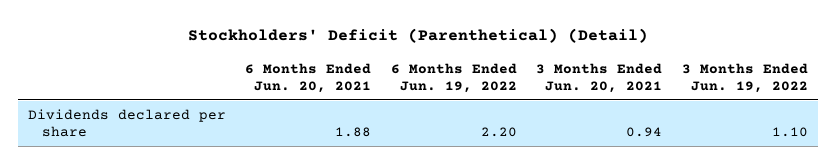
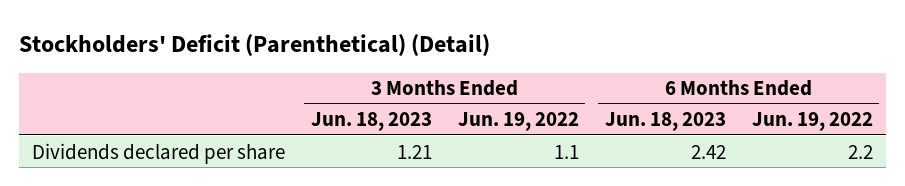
- | 6 Months Ended Jun. 20, 2021 | 6 Months Ended Jun. 19, 2022 | 3 Months Ended Jun. 20, 2021 | 3 Months Ended Jun. 19, 2022
+ | 3 Months Ended Jun. 18, 2023 | 3 Months Ended Jun. 19, 2022 | 6 Months Ended Jun. 18, 2023 | 6 Months Ended Jun. 19, 2022
- Dividends declared per share | 1.88 | 2.20 | 0.94 | 1.10
+ Dividends declared per share | 1.21 | 1.1 | 2.42 | 2.2

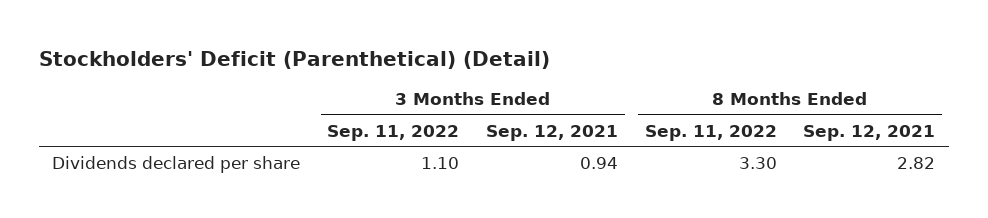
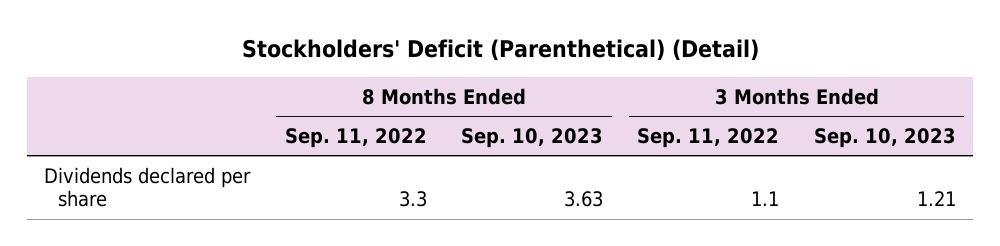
- | 3 Months Ended Sep. 11, 2022 | 3 Months Ended Sep. 12, 2021 | 8 Months Ended Sep. 11, 2022 | 8 Months Ended Sep. 12, 2021
+ | 8 Months Ended Sep. 11, 2022 | 8 Months Ended Sep. 10, 2023 | 3 Months Ended Sep. 11, 2022 | 3 Months Ended Sep. 10, 2023
- Dividends declared per share | 1.10 | 0.94 | 3.30 | 2.82
+ Dividends declared per share | 3.3 | 3.63 | 1.1 | 1.21

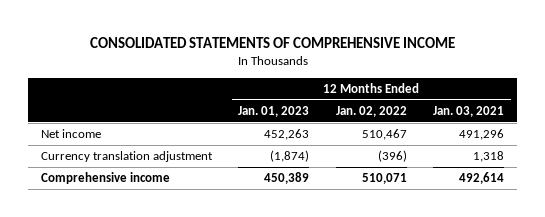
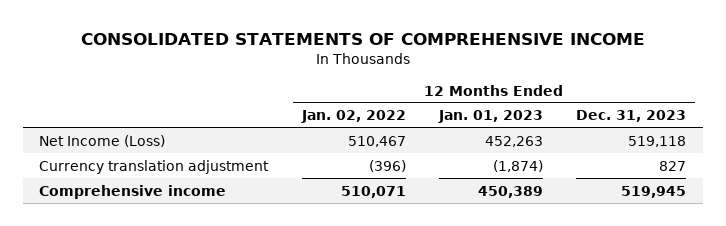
- | 12 Months Ended Jan. 01, 2023 | 12 Months Ended Jan. 02, 2022 | 12 Months Ended Jan. 03, 2021
+ | 12 Months Ended Jan. 02, 2022 | 12 Months Ended Jan. 01, 2023 | 12 Months Ended Dec. 31, 2023
- Net income | 452,263 | 510,467 | 491,296
+ Net Income (Loss) | 510,467 | 452,263 | 519,118

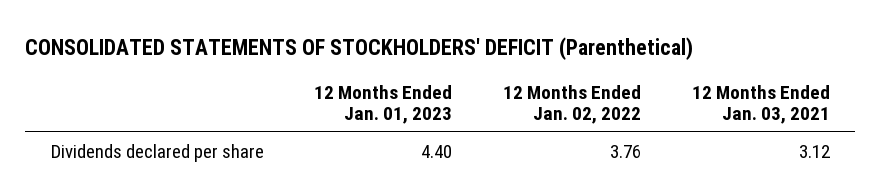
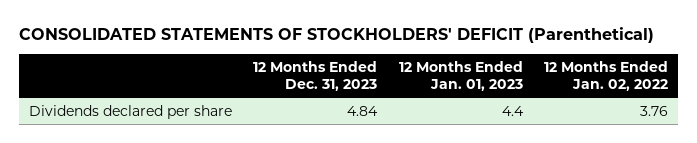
- | 12 Months Ended Jan. 01, 2023 | 12 Months Ended Jan. 02, 2022 | 12 Months Ended Jan. 03, 2021
+ | 12 Months Ended Dec. 31, 2023 | 12 Months Ended Jan. 01, 2023 | 12 Months Ended Jan. 02, 2022
- Dividends declared per share | 4.40 | 3.76 | 3.12
+ Dividends declared per share | 4.84 | 4.4 | 3.76

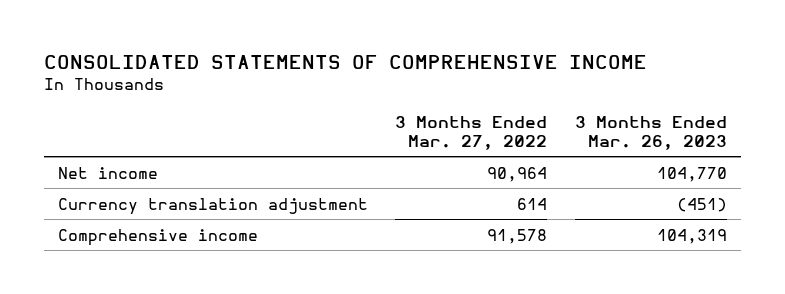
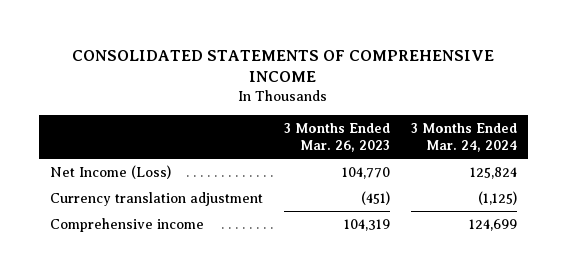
- | 3 Months Ended Mar. 27, 2022 | 3 Months Ended Mar. 26, 2023
+ | 3 Months Ended Mar. 26, 2023 | 3 Months Ended Mar. 24, 2024
- Net income | 90,964 | 104,770
+ Net Income (Loss) | 104,770 | 125,824

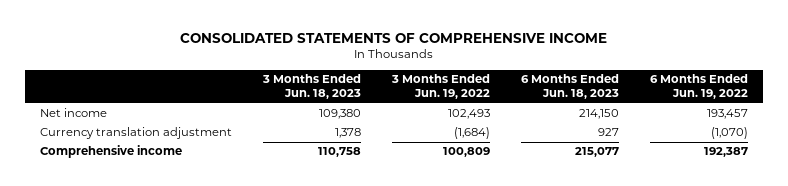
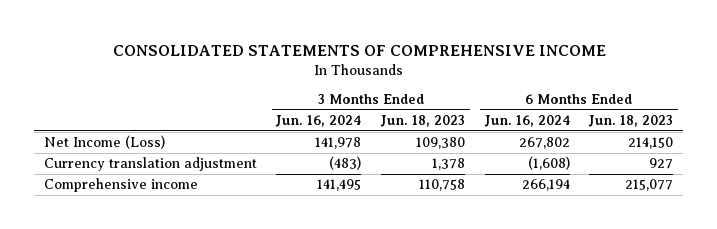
- | 3 Months Ended Jun. 18, 2023 | 3 Months Ended Jun. 19, 2022 | 6 Months Ended Jun. 18, 2023 | 6 Months Ended Jun. 19, 2022
+ | 3 Months Ended Jun. 16, 2024 | 3 Months Ended Jun. 18, 2023 | 6 Months Ended Jun. 16, 2024 | 6 Months Ended Jun. 18, 2023
- Net income | 109,380 | 102,493 | 214,150 | 193,457
+ Net Income (Loss) | 141,978 | 109,380 | 267,802 | 214,150

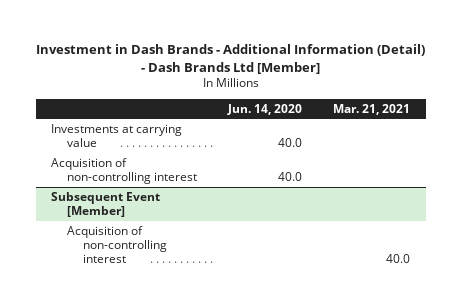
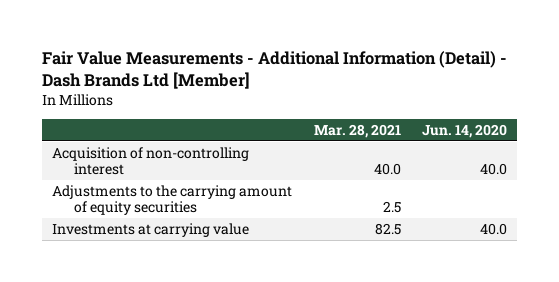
- Investment in Dash Brands - Additional Information (Detail) - Dash Brands Ltd [Member]
+ Fair Value Measurements - Additional Information (Detail) - Dash Brands Ltd [Member]
- | Jun. 14, 2020 | Mar. 21, 2021
+ | Mar. 28, 2021 | Jun. 14, 2020
- Subsequent Event [Member]
- Acquisition of non-controlling interest | | 40.0
+ Adjustments to the carrying amount of equity securities | 2.5 |
moved down: Investments at carrying value | 82.5 | 40.0

